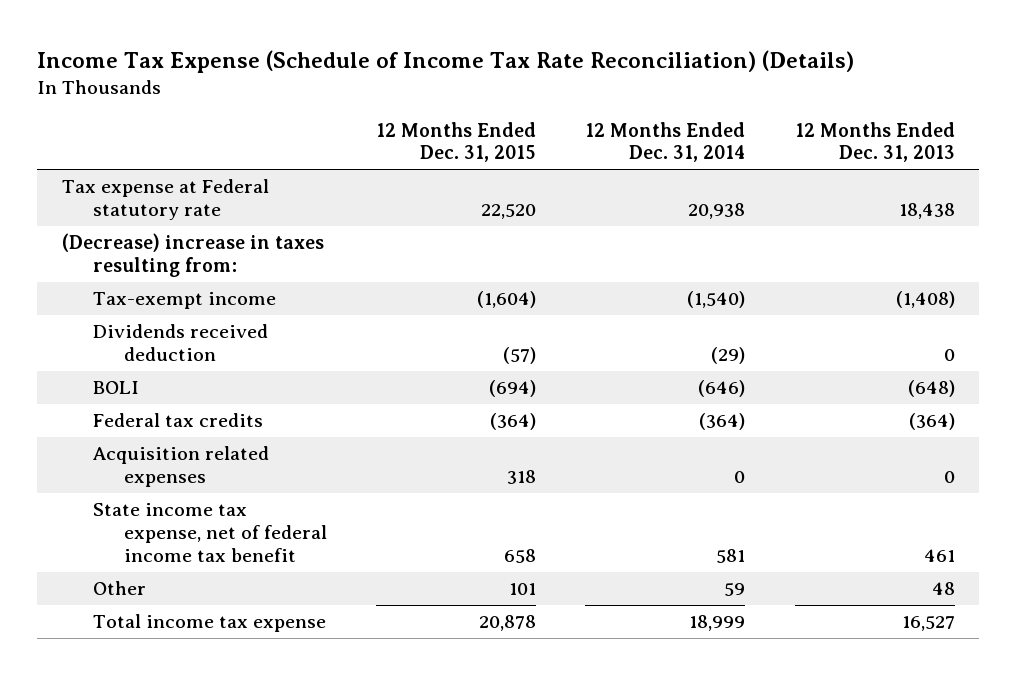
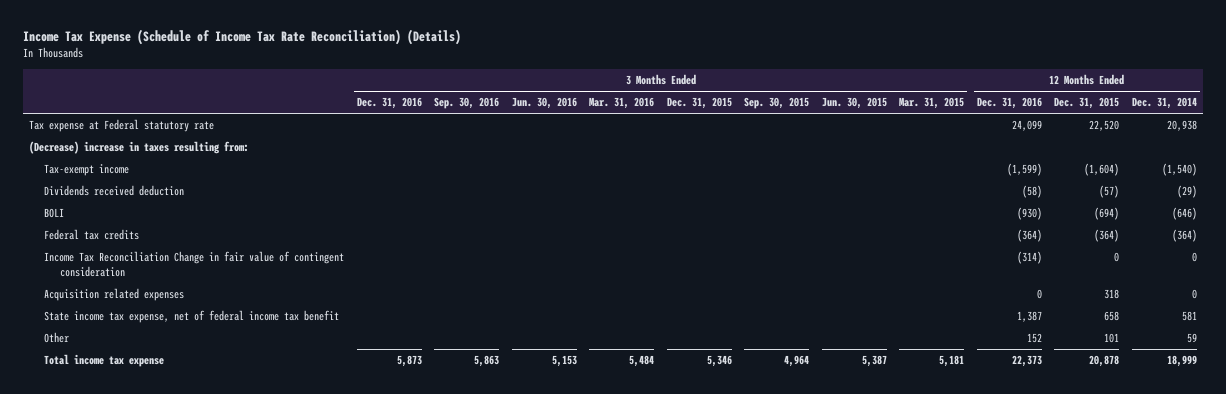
- | 12 Months Ended Dec. 31, 2015 | 12 Months Ended Dec. 31, 2014 | 12 Months Ended Dec. 31, 2013
+ | 3 Months Ended Dec. 31, 2016 | 3 Months Ended Sep. 30, 2016 | 3 Months Ended Jun. 30, 2016 | 3 Months Ended Mar. 31, 2016 | 3 Months Ended Dec. 31, 2015 | 3 Months Ended Sep. 30, 2015 | 3 Months Ended Jun. 30, 2015 | 3 Months Ended Mar. 31, 2015 | 12 Months Ended Dec. 31, 2016 | 12 Months Ended Dec. 31, 2015 | 12 Months Ended Dec. 31, 2014
+ Income Tax Reconciliation Change in fair value of contingent consideration | | | | | | | | | (314) | 0 | 0

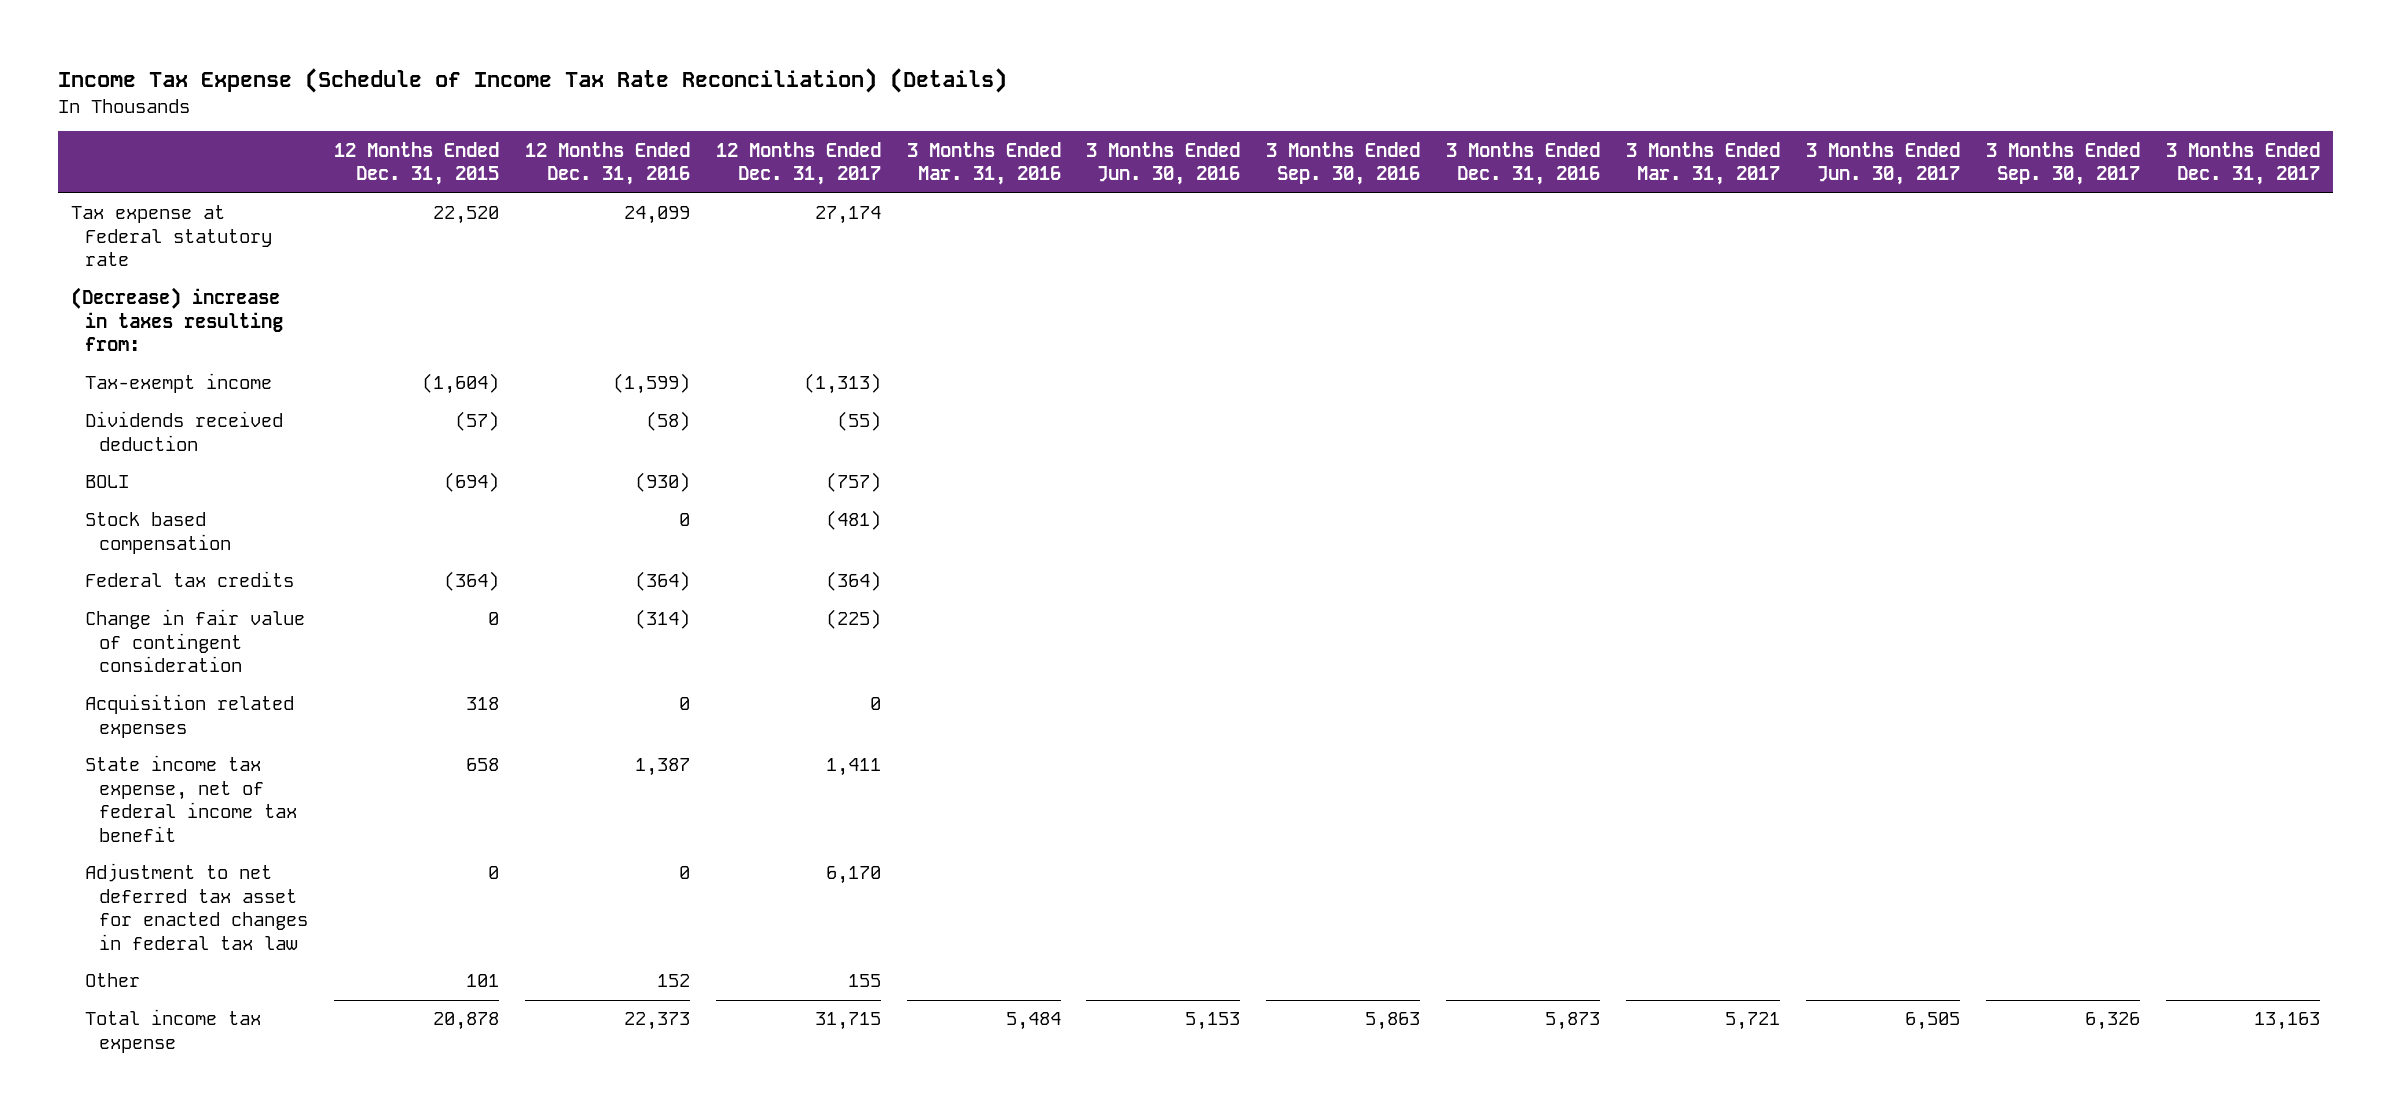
- | 3 Months Ended Dec. 31, 2016 | 3 Months Ended Sep. 30, 2016 | 3 Months Ended Jun. 30, 2016 | 3 Months Ended Mar. 31, 2016 | 3 Months Ended Dec. 31, 2015 | 3 Months Ended Sep. 30, 2015 | 3 Months Ended Jun. 30, 2015 | 3 Months Ended Mar. 31, 2015 | 12 Months Ended Dec. 31, 2016 | 12 Months Ended Dec. 31, 2015 | 12 Months Ended Dec. 31, 2014
+ | 12 Months Ended Dec. 31, 2015 | 12 Months Ended Dec. 31, 2016 | 12 Months Ended Dec. 31, 2017 | 3 Months Ended Mar. 31, 2016 | 3 Months Ended Jun. 30, 2016 | 3 Months Ended Sep. 30, 2016 | 3 Months Ended Dec. 31, 2016 | 3 Months Ended Mar. 31, 2017 | 3 Months Ended Jun. 30, 2017 | 3 Months Ended Sep. 30, 2017 | 3 Months Ended Dec. 31, 2017
+ Stock based compensation | | 0 | (481) | | | | | | | |
- Income Tax Reconciliation Change in fair value of contingent consideration | | | | | | | | | (314) | 0 | 0
+ Change in fair value of contingent consideration | 0 | (314) | (225) | | | | | | | |
+ Adjustment to net deferred tax asset for enacted changes in federal tax law | 0 | 0 | 6,170 | | | | | | | |

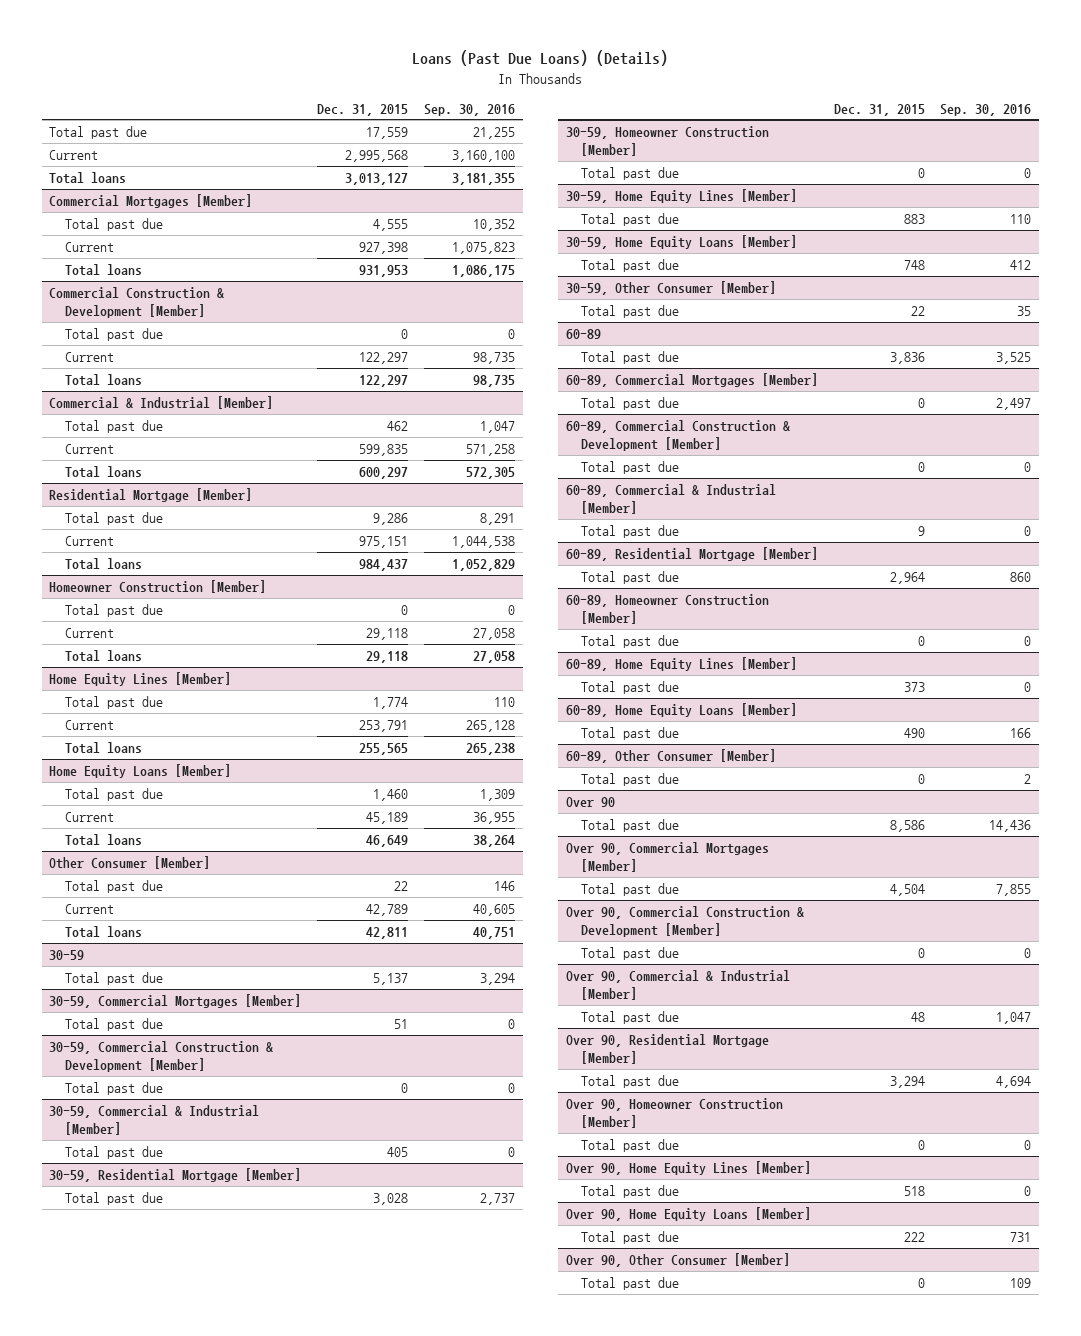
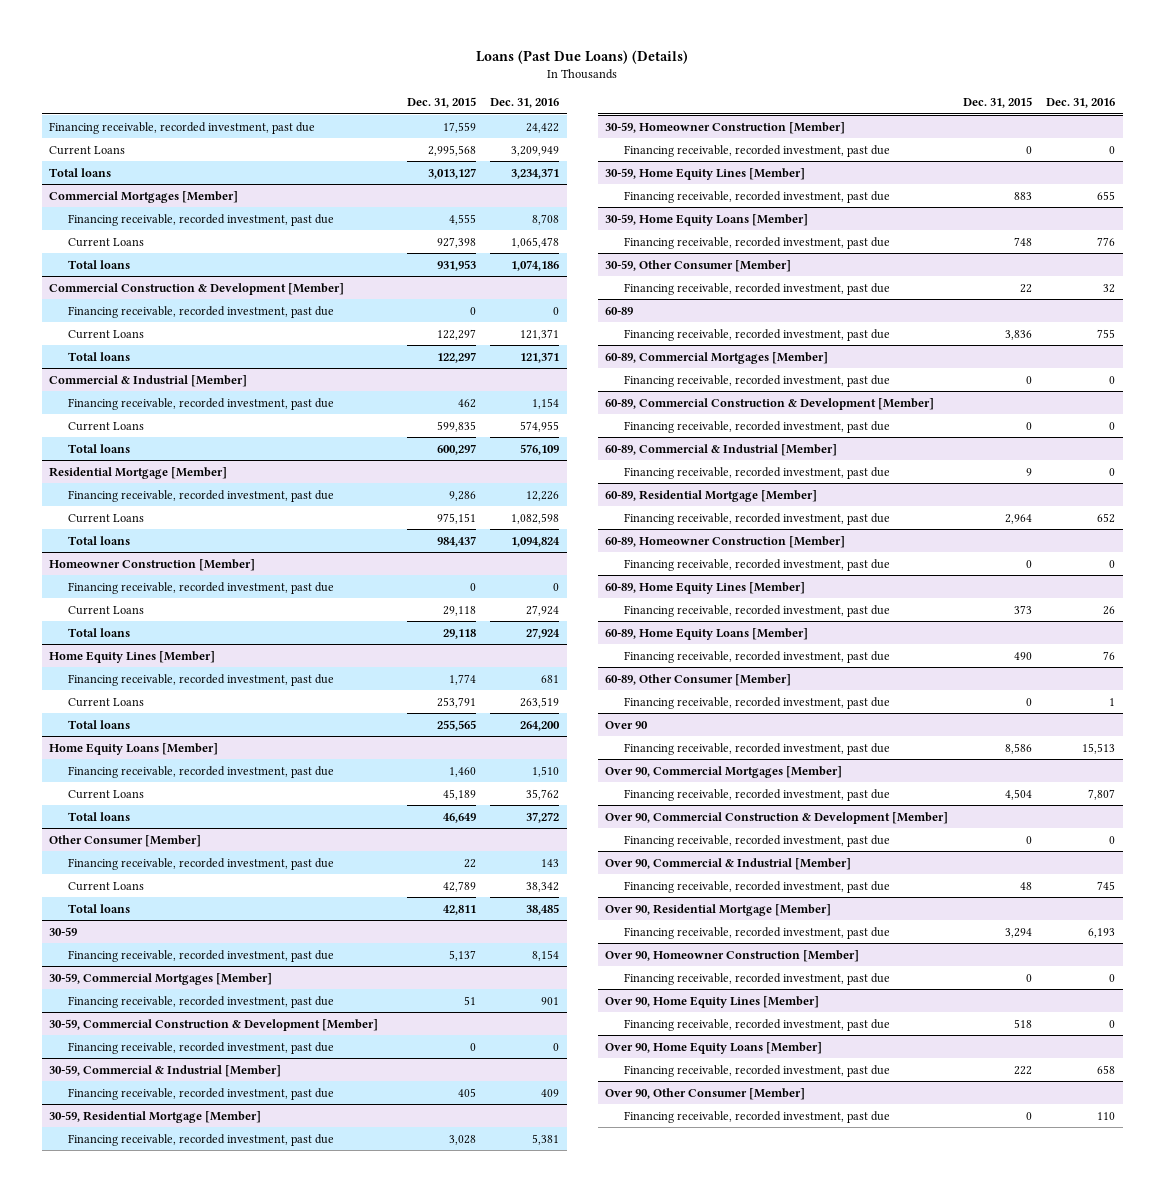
- | Dec. 31, 2015 | Sep. 30, 2016
+ | Dec. 31, 2015 | Dec. 31, 2016
- Total past due | 17,559 | 21,255
- Current | 2,995,568 | 3,160,100
+ Financing receivable, recorded investment, past due | 17,559 | 24,422
+ Current Loans | 2,995,568 | 3,209,949
@ Commercial Mortgages [Member]
- Total past due | 4,555 | 10,352
- Current | 927,398 | 1,075,823
+ Financing receivable, recorded investment, past due | 4,555 | 8,708
+ Current Loans | 927,398 | 1,065,478
@ Commercial Construction & Development [Member]
- Total past due | 0 | 0
- Current | 122,297 | 98,735
+ Financing receivable, recorded investment, past due | 0 | 0
+ Current Loans | 122,297 | 121,371
@ Commercial & Industrial [Member]
- Total past due | 462 | 1,047
- Current | 599,835 | 571,258
+ Financing receivable, recorded investment, past due | 462 | 1,154
+ Current Loans | 599,835 | 574,955
@ Residential Mortgage [Member]
- Total past due | 9,286 | 8,291
- Current | 975,151 | 1,044,538
+ Financing receivable, recorded investment, past due | 9,286 | 12,226
+ Current Loans | 975,151 | 1,082,598
@ Homeowner Construction [Member]
- Total past due | 0 | 0
- Current | 29,118 | 27,058
+ Financing receivable, recorded investment, past due | 0 | 0
+ Current Loans | 29,118 | 27,924
@ Home Equity Lines [Member]
- Total past due | 1,774 | 110
- Current | 253,791 | 265,128
+ Financing receivable, recorded investment, past due | 1,774 | 681
+ Current Loans | 253,791 | 263,519
@ Home Equity Loans [Member]
- Total past due | 1,460 | 1,309
- Current | 45,189 | 36,955
+ Financing receivable, recorded investment, past due | 1,460 | 1,510
+ Current Loans | 45,189 | 35,762
@ Other Consumer [Member]
- Total past due | 22 | 146
- Current | 42,789 | 40,605
+ Financing receivable, recorded investment, past due | 22 | 143
+ Current Loans | 42,789 | 38,342
@ 30-59
- Total past due | 5,137 | 3,294
+ Financing receivable, recorded investment, past due | 5,137 | 8,154
@ 30-59, Commercial Mortgages [Member]
- Total past due | 51 | 0
+ Financing receivable, recorded investment, past due | 51 | 901
@ 30-59, Commercial Construction & Development [Member]
- Total past due | 0 | 0
+ Financing receivable, recorded investment, past due | 0 | 0
@ 30-59, Commercial & Industrial [Member]
- Total past due | 405 | 0
+ Financing receivable, recorded investment, past due | 405 | 409
@ 30-59, Residential Mortgage [Member]
- Total past due | 3,028 | 2,737
+ Financing receivable, recorded investment, past due | 3,028 | 5,381
@ 30-59, Homeowner Construction [Member]
- Total past due | 0 | 0
+ Financing receivable, recorded investment, past due | 0 | 0
@ 30-59, Home Equity Lines [Member]
- Total past due | 883 | 110
+ Financing receivable, recorded investment, past due | 883 | 655
@ 30-59, Home Equity Loans [Member]
- Total past due | 748 | 412
+ Financing receivable, recorded investment, past due | 748 | 776
@ 30-59, Other Consumer [Member]
- Total past due | 22 | 35
+ Financing receivable, recorded investment, past due | 22 | 32
@ 60-89
- Total past due | 3,836 | 3,525
+ Financing receivable, recorded investment, past due | 3,836 | 755
@ 60-89, Commercial Mortgages [Member]
- Total past due | 0 | 2,497
+ Financing receivable, recorded investment, past due | 0 | 0
@ 60-89, Commercial Construction & Development [Member]
- Total past due | 0 | 0
+ Financing receivable, recorded investment, past due | 0 | 0
@ 60-89, Commercial & Industrial [Member]
- Total past due | 9 | 0
+ Financing receivable, recorded investment, past due | 9 | 0
@ 60-89, Residential Mortgage [Member]
- Total past due | 2,964 | 860
+ Financing receivable, recorded investment, past due | 2,964 | 652
@ 60-89, Homeowner Construction [Member]
- Total past due | 0 | 0
+ Financing receivable, recorded investment, past due | 0 | 0
@ 60-89, Home Equity Lines [Member]
- Total past due | 373 | 0
+ Financing receivable, recorded investment, past due | 373 | 26
@ 60-89, Home Equity Loans [Member]
- Total past due | 490 | 166
+ Financing receivable, recorded investment, past due | 490 | 76
@ 60-89, Other Consumer [Member]
- Total past due | 0 | 2
+ Financing receivable, recorded investment, past due | 0 | 1
@ Over 90
- Total past due | 8,586 | 14,436
+ Financing receivable, recorded investment, past due | 8,586 | 15,513
@ Over 90, Commercial Mortgages [Member]
- Total past due | 4,504 | 7,855
+ Financing receivable, recorded investment, past due | 4,504 | 7,807
@ Over 90, Commercial Construction & Development [Member]
- Total past due | 0 | 0
+ Financing receivable, recorded investment, past due | 0 | 0
@ Over 90, Commercial & Industrial [Member]
- Total past due | 48 | 1,047
+ Financing receivable, recorded investment, past due | 48 | 745
@ Over 90, Residential Mortgage [Member]
- Total past due | 3,294 | 4,694
+ Financing receivable, recorded investment, past due | 3,294 | 6,193
@ Over 90, Homeowner Construction [Member]
- Total past due | 0 | 0
+ Financing receivable, recorded investment, past due | 0 | 0
@ Over 90, Home Equity Lines [Member]
- Total past due | 518 | 0
+ Financing receivable, recorded investment, past due | 518 | 0
@ Over 90, Home Equity Loans [Member]
- Total past due | 222 | 731
+ Financing receivable, recorded investment, past due | 222 | 658
@ Over 90, Other Consumer [Member]
- Total past due | 0 | 109
+ Financing receivable, recorded investment, past due | 0 | 110

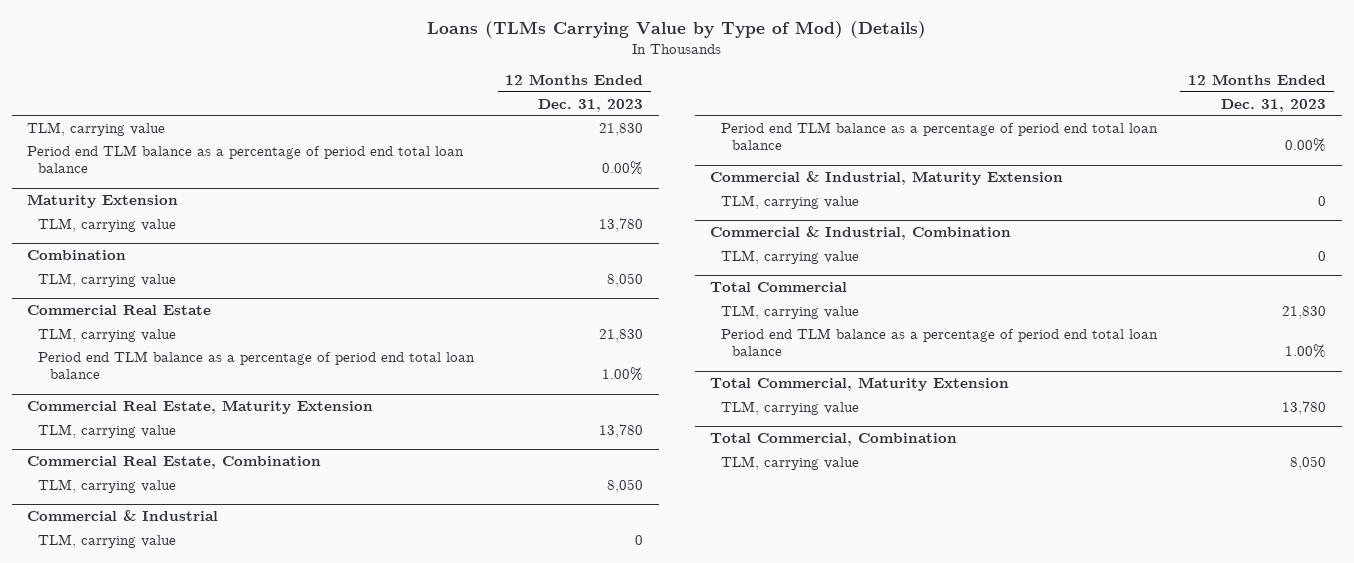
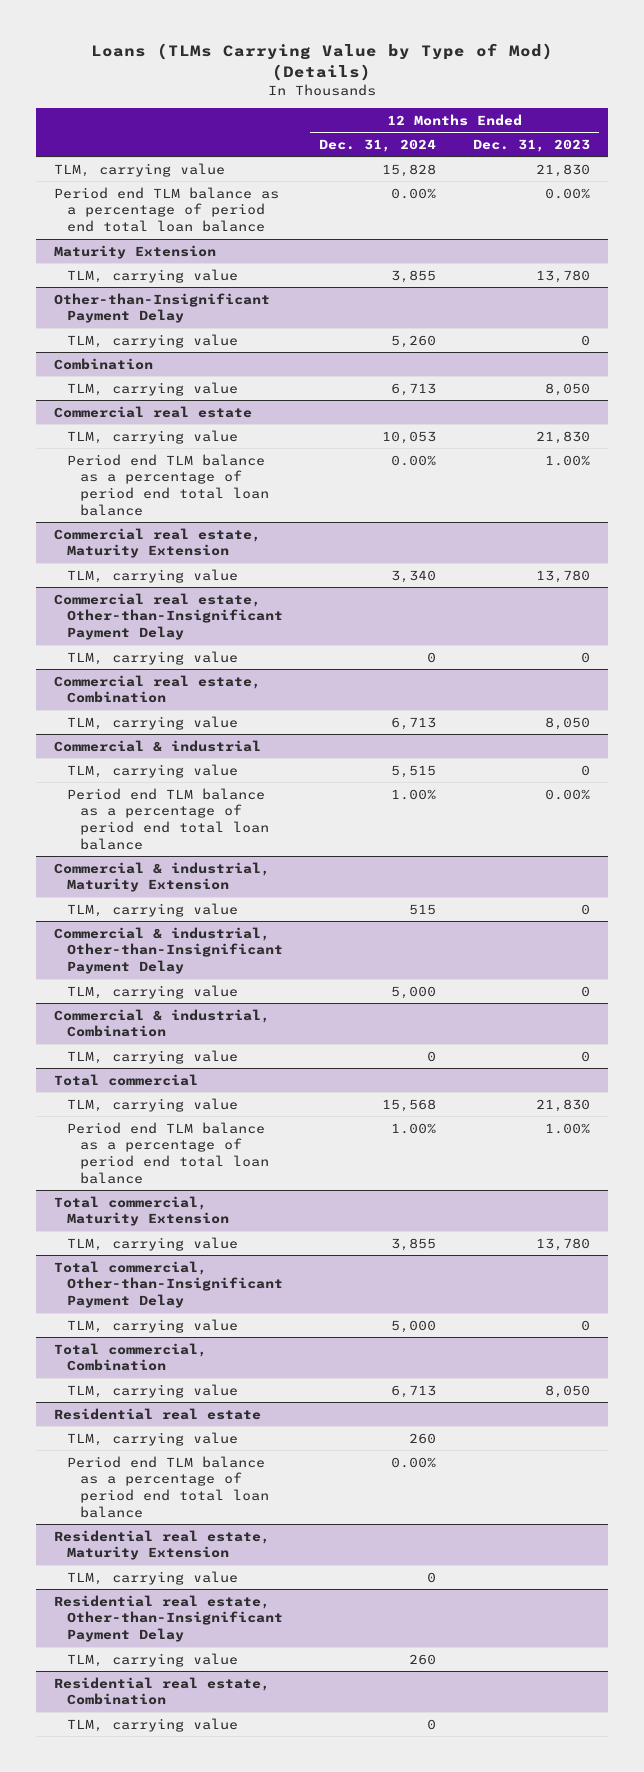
- | 12 Months Ended Dec. 31, 2023
+ | 12 Months Ended Dec. 31, 2024 | 12 Months Ended Dec. 31, 2023
+ Other-than-Insignificant Payment Delay
+ TLM, carrying value | 5,260 | 0
- Commercial Real Estate
+ Commercial real estate
- Commercial Real Estate, Maturity Extension
+ Commercial real estate, Maturity Extension
- Commercial Real Estate, Combination
+ Commercial real estate, Other-than-Insignificant Payment Delay
+ TLM, carrying value | 0 | 0
+ Commercial real estate, Combination
- Commercial & Industrial
+ Commercial & industrial
- Commercial & Industrial, Maturity Extension
+ Commercial & industrial, Maturity Extension
- Commercial & Industrial, Combination
+ Commercial & industrial, Other-than-Insignificant Payment Delay
- Total Commercial
+ Commercial & industrial, Combination
+ TLM, carrying value | 0 | 0
+ Total commercial
- Total Commercial, Maturity Extension
+ Total commercial, Maturity Extension
- Total Commercial, Combination
+ Total commercial, Other-than-Insignificant Payment Delay
+ TLM, carrying value | 5,000 | 0
+ Total commercial, Combination
+ Residential real estate
+ TLM, carrying value | 260 |
+ Period end TLM balance as a percentage of period end total loan balance | 0.00% |
+ Residential real estate, Maturity Extension
+ TLM, carrying value | 0 |
+ Residential real estate, Other-than-Insignificant Payment Delay
+ TLM, carrying value | 260 |
+ Residential real estate, Combination
+ TLM, carrying value | 0 |

